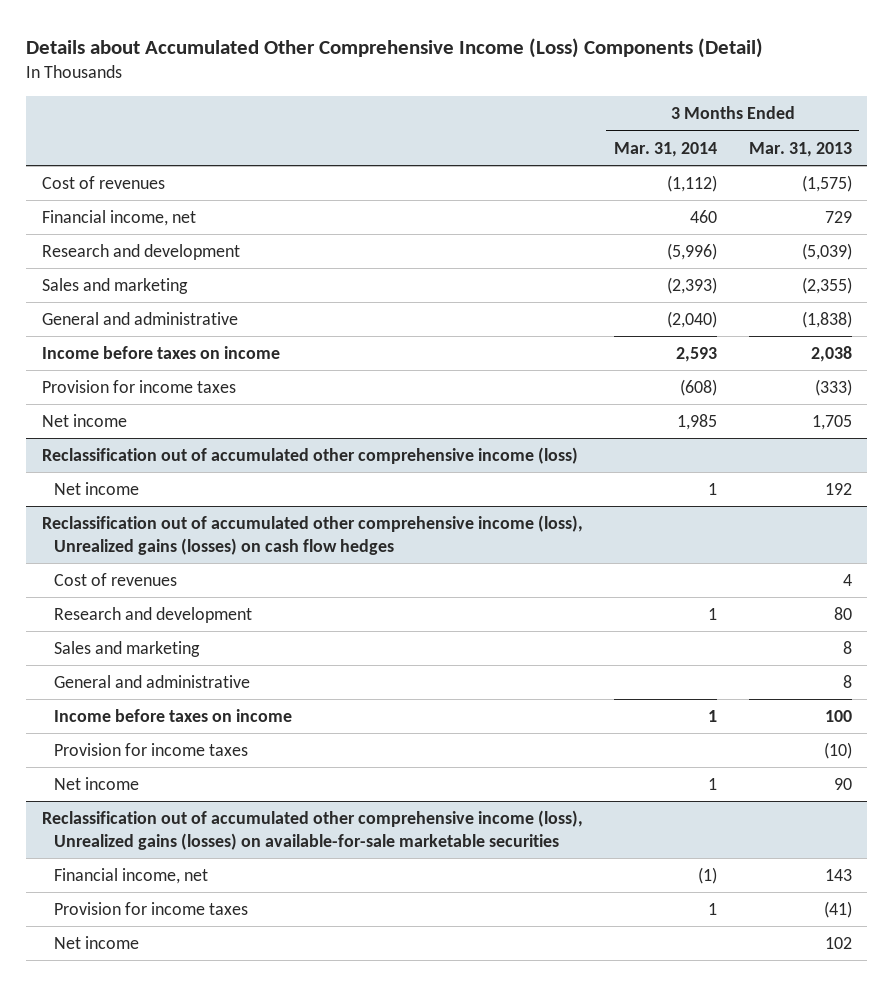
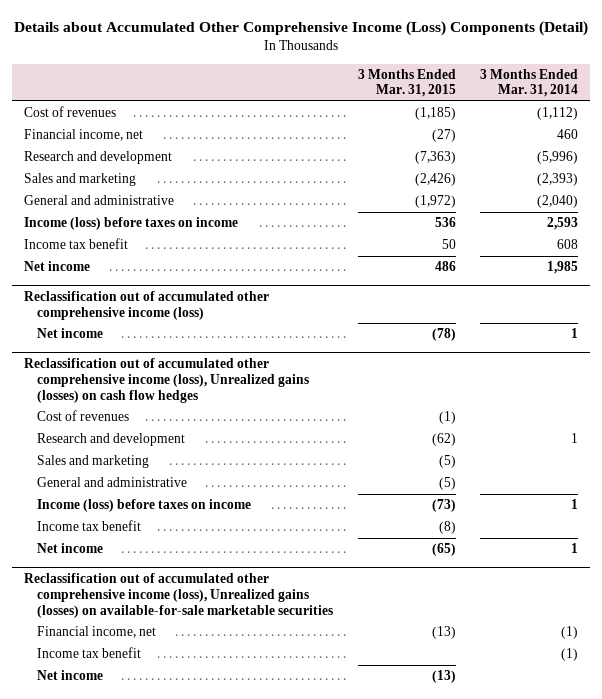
- | 3 Months Ended Mar. 31, 2014 | 3 Months Ended Mar. 31, 2013
+ | 3 Months Ended Mar. 31, 2015 | 3 Months Ended Mar. 31, 2014
- Income before taxes on income | 2,593 | 2,038
- Provision for income taxes | (608) | (333)
+ Income (loss) before taxes on income | 536 | 2,593
+ Income tax benefit | 50 | 608
@ Reclassification out of accumulated other comprehensive income (loss), Unrealized gains (losses) on cash flow hedges
- Income before taxes on income | 1 | 100
- Provision for income taxes | | (10)
+ Income (loss) before taxes on income | (73) | 1
+ Income tax benefit | (8) |
@ Reclassification out of accumulated other comprehensive income (loss), Unrealized gains (losses) on available-for-sale marketable securities
- Provision for income taxes | 1 | (41)
+ Income tax benefit | | (1)

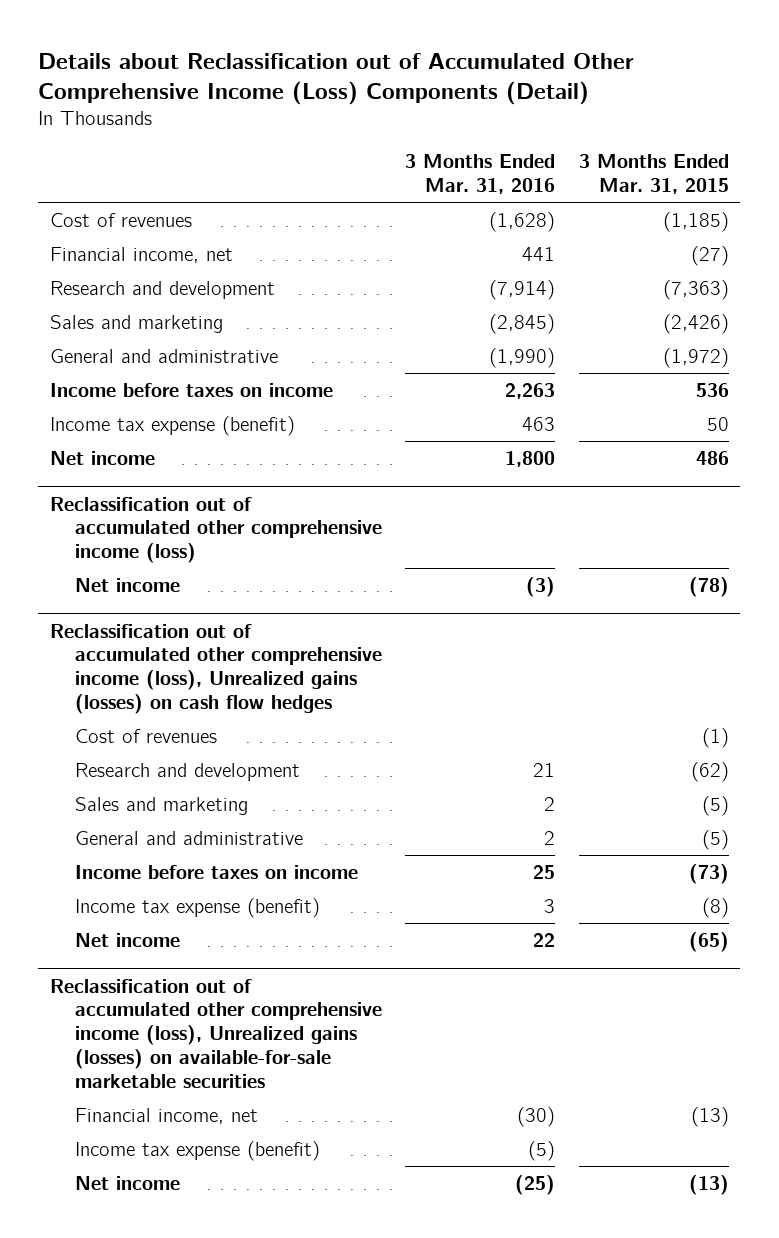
- Details about Accumulated Other Comprehensive Income (Loss) Components (Detail)
+ Details about Reclassification out of Accumulated Other Comprehensive Income (Loss) Components (Detail)
- | 3 Months Ended Mar. 31, 2015 | 3 Months Ended Mar. 31, 2014
+ | 3 Months Ended Mar. 31, 2016 | 3 Months Ended Mar. 31, 2015
- Income (loss) before taxes on income | 536 | 2,593
- Income tax benefit | 50 | 608
+ Income before taxes on income | 2,263 | 536
+ Income tax expense (benefit) | 463 | 50
@ Reclassification out of accumulated other comprehensive income (loss), Unrealized gains (losses) on cash flow hedges
- Income (loss) before taxes on income | (73) | 1
- Income tax benefit | (8) |
+ Income before taxes on income | 25 | (73)
+ Income tax expense (benefit) | 3 | (8)
@ Reclassification out of accumulated other comprehensive income (loss), Unrealized gains (losses) on available-for-sale marketable securities
- Income tax benefit | | (1)
+ Income tax expense (benefit) | (5) |

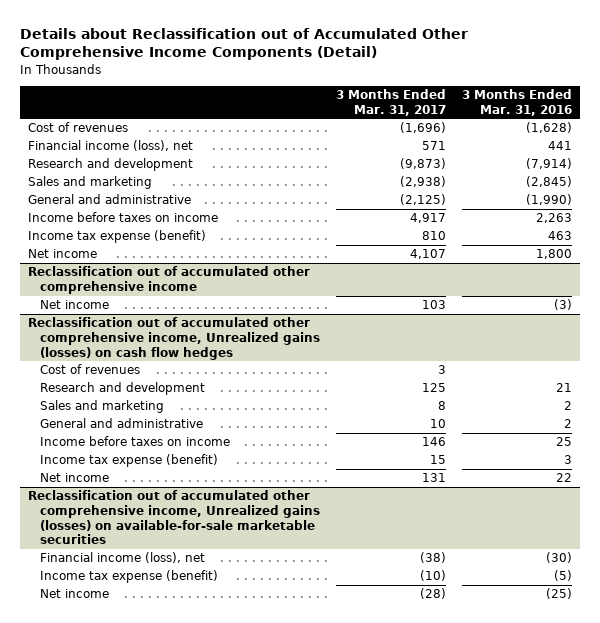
- Details about Reclassification out of Accumulated Other Comprehensive Income (Loss) Components (Detail)
+ Details about Reclassification out of Accumulated Other Comprehensive Income Components (Detail)
- | 3 Months Ended Mar. 31, 2016 | 3 Months Ended Mar. 31, 2015
+ | 3 Months Ended Mar. 31, 2017 | 3 Months Ended Mar. 31, 2016
- Financial income, net | 441 | (27)
+ Financial income (loss), net | 571 | 441
- Reclassification out of accumulated other comprehensive income (loss)
+ Reclassification out of accumulated other comprehensive income
- Reclassification out of accumulated other comprehensive income (loss), Unrealized gains (losses) on cash flow hedges
+ Reclassification out of accumulated other comprehensive income, Unrealized gains (losses) on cash flow hedges
- Reclassification out of accumulated other comprehensive income (loss), Unrealized gains (losses) on available-for-sale marketable securities
- Financial income, net | (30) | (13)
+ Reclassification out of accumulated other comprehensive income, Unrealized gains (losses) on available-for-sale marketable securities
+ Financial income (loss), net | (38) | (30)

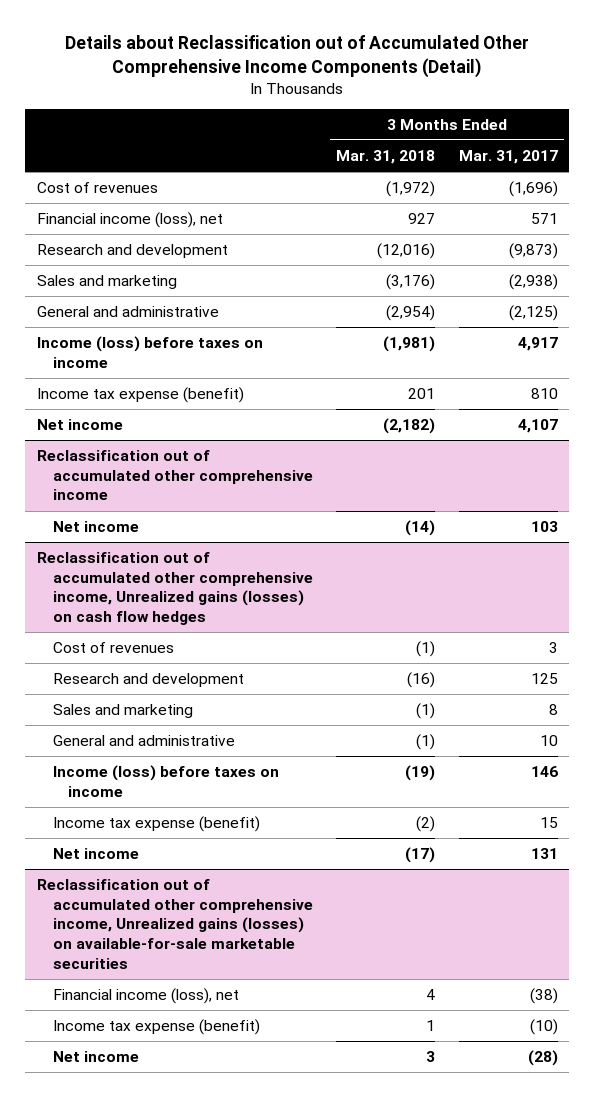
- | 3 Months Ended Mar. 31, 2017 | 3 Months Ended Mar. 31, 2016
+ | 3 Months Ended Mar. 31, 2018 | 3 Months Ended Mar. 31, 2017
- Income before taxes on income | 4,917 | 2,263
+ Income (loss) before taxes on income | (1,981) | 4,917
@ Reclassification out of accumulated other comprehensive income, Unrealized gains (losses) on cash flow hedges
- Income before taxes on income | 146 | 25
+ Income (loss) before taxes on income | (19) | 146

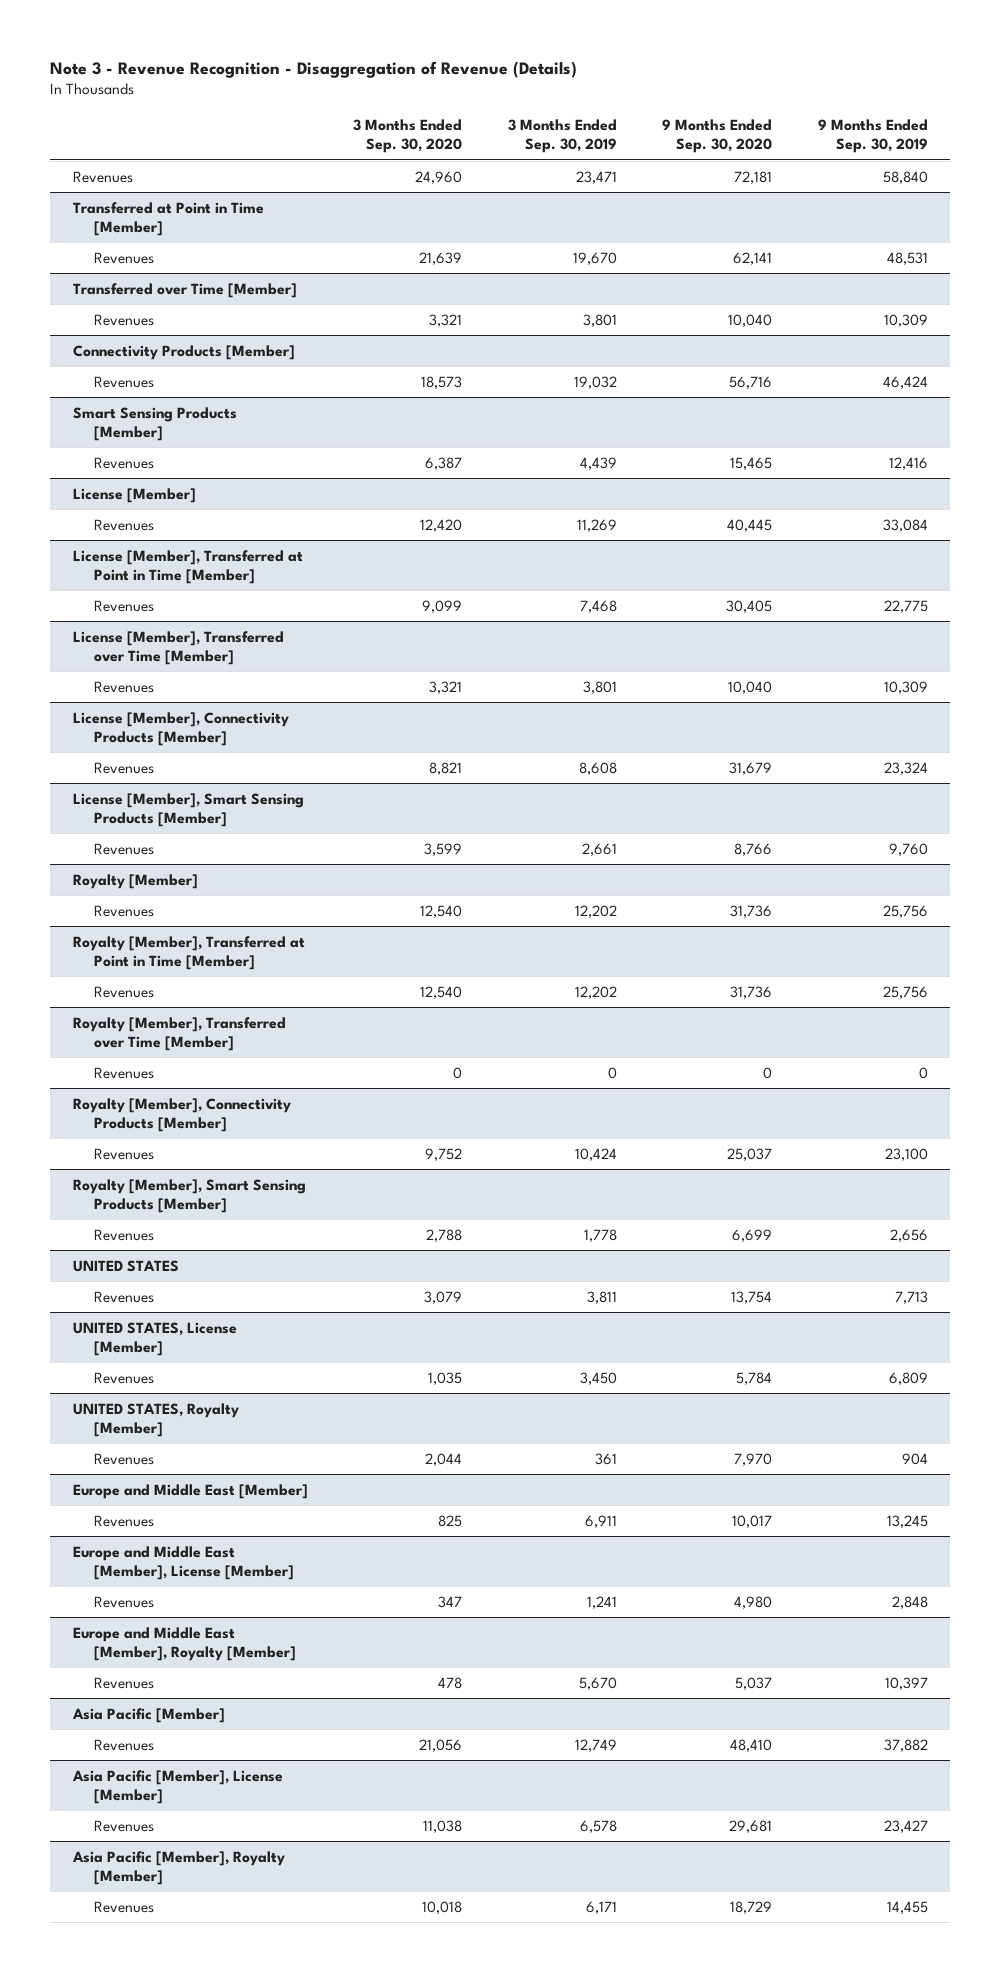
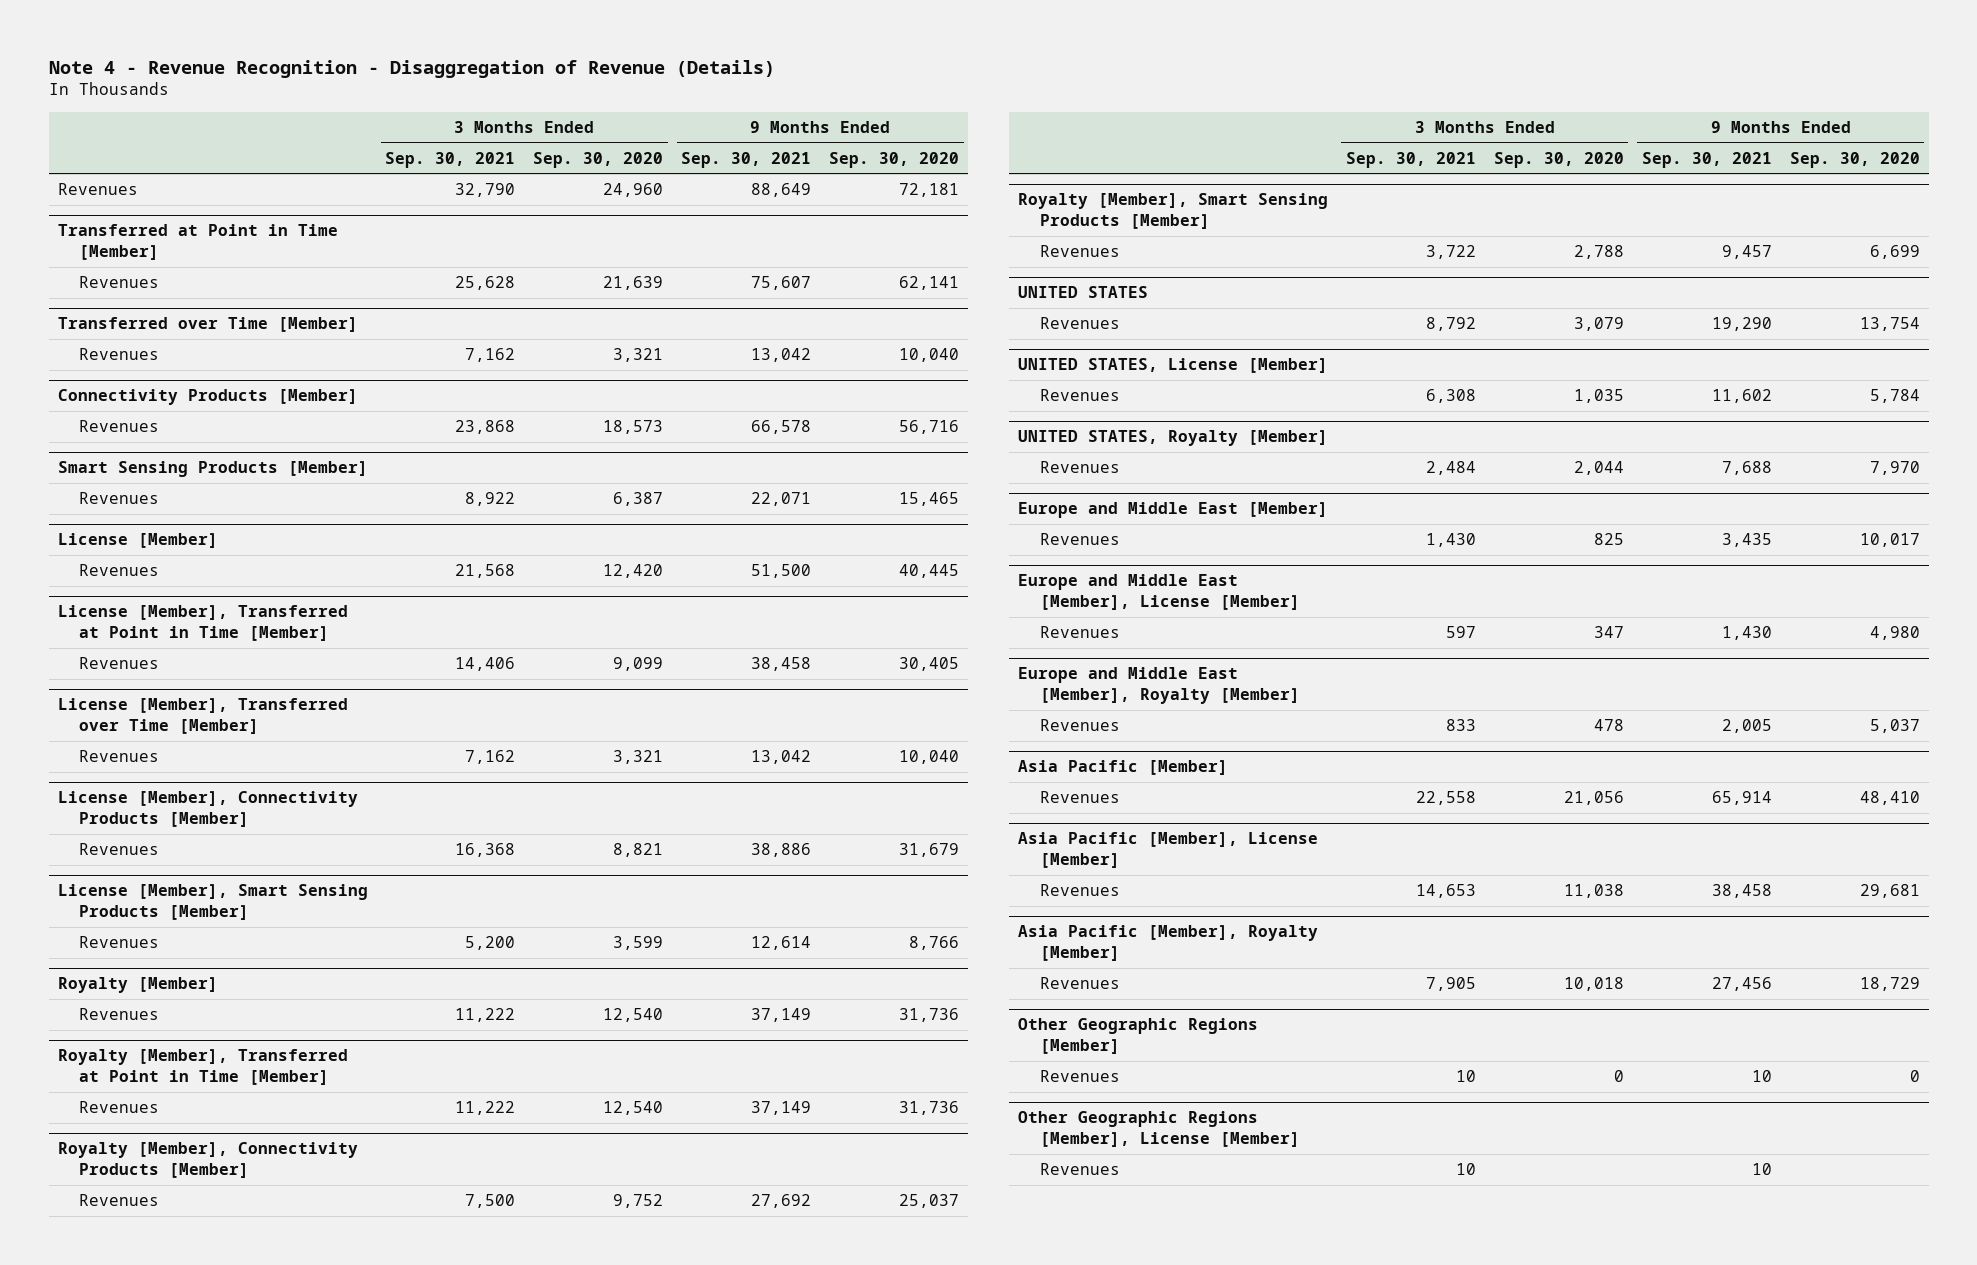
- Note 3 - Revenue Recognition - Disaggregation of Revenue (Details)
+ Note 4 - Revenue Recognition - Disaggregation of Revenue (Details)
- | 3 Months Ended Sep. 30, 2020 | 3 Months Ended Sep. 30, 2019 | 9 Months Ended Sep. 30, 2020 | 9 Months Ended Sep. 30, 2019
+ | 3 Months Ended Sep. 30, 2021 | 3 Months Ended Sep. 30, 2020 | 9 Months Ended Sep. 30, 2021 | 9 Months Ended Sep. 30, 2020
- Royalty [Member], Transferred over Time [Member]
- Revenues | 0 | 0 | 0 | 0
+ Other Geographic Regions [Member]
+ Revenues | 10 | 0 | 10 | 0
+ Other Geographic Regions [Member], License [Member]
+ Revenues | 10 | | 10 |

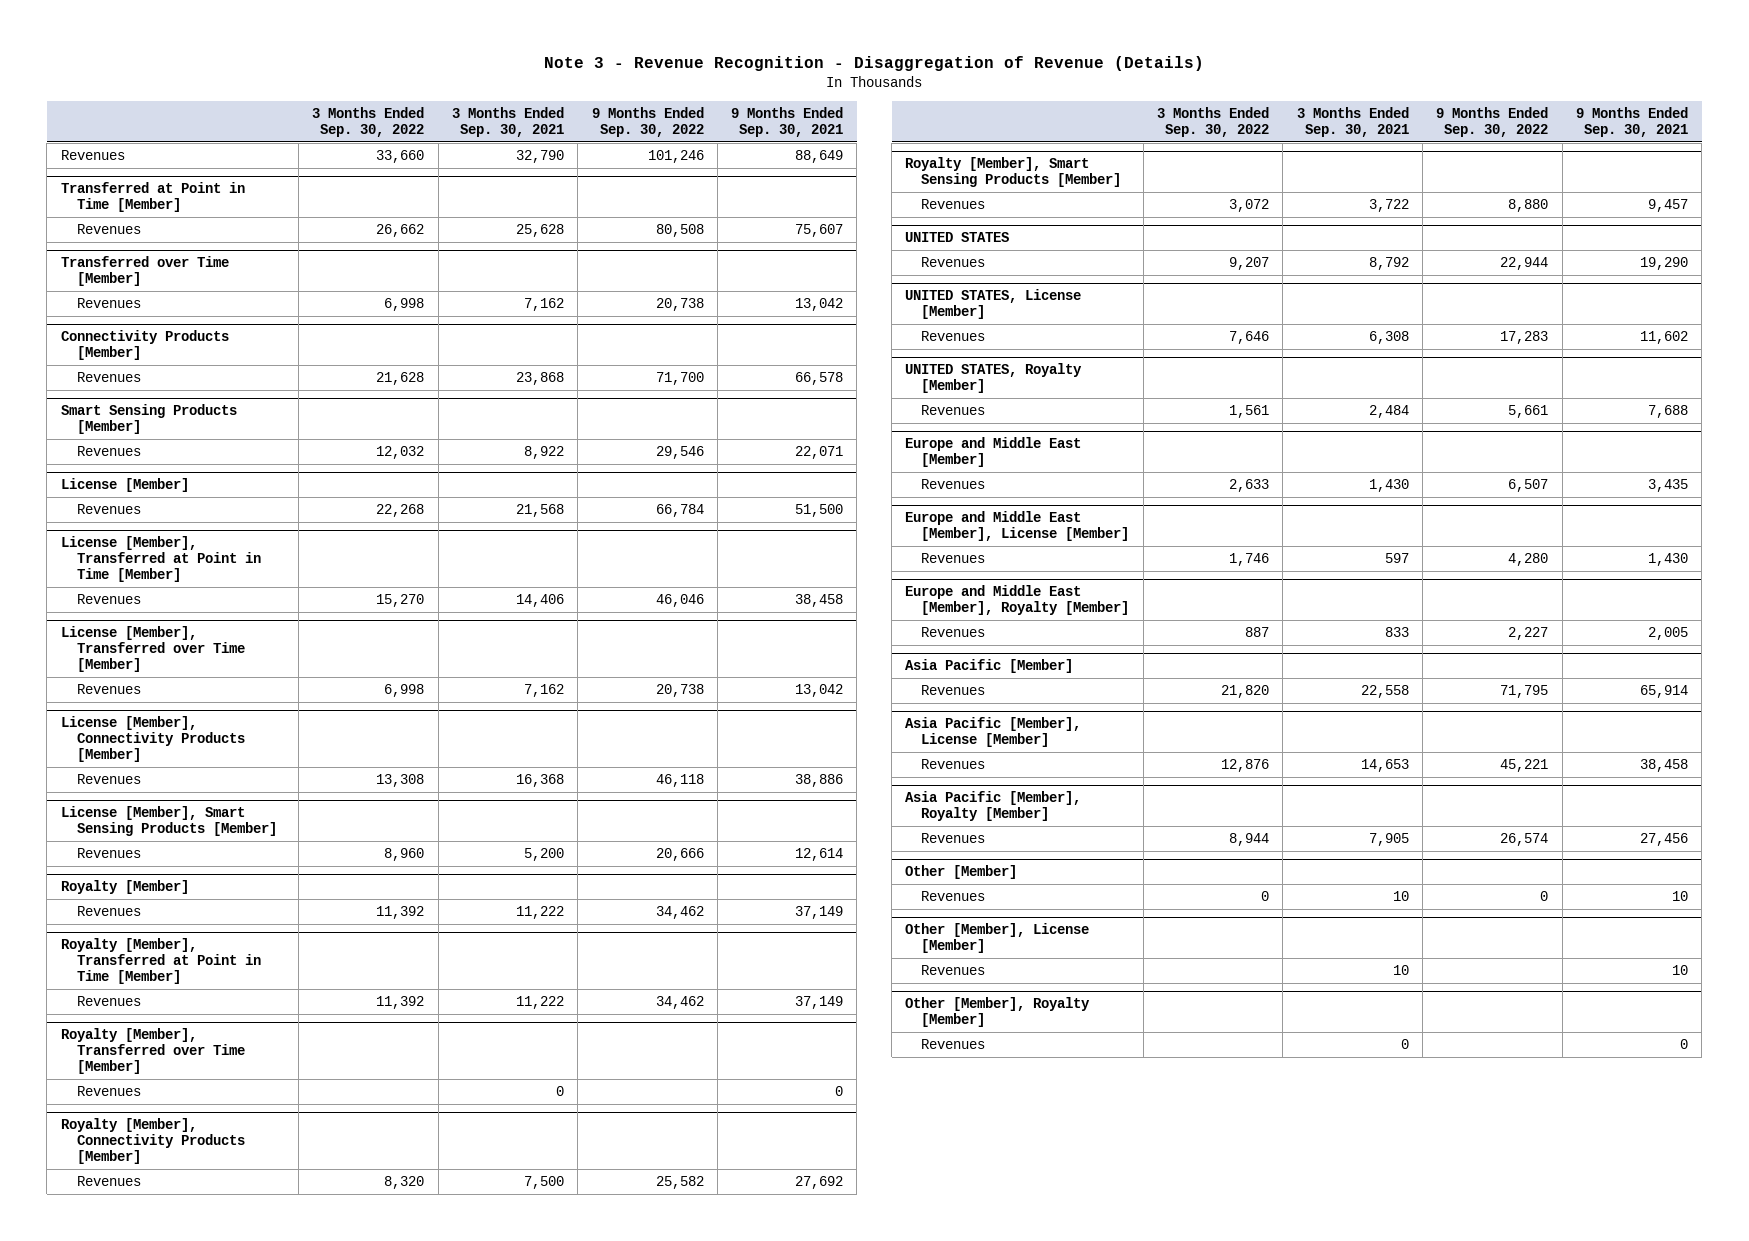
- Note 4 - Revenue Recognition - Disaggregation of Revenue (Details)
+ Note 3 - Revenue Recognition - Disaggregation of Revenue (Details)
- | 3 Months Ended Sep. 30, 2021 | 3 Months Ended Sep. 30, 2020 | 9 Months Ended Sep. 30, 2021 | 9 Months Ended Sep. 30, 2020
+ | 3 Months Ended Sep. 30, 2022 | 3 Months Ended Sep. 30, 2021 | 9 Months Ended Sep. 30, 2022 | 9 Months Ended Sep. 30, 2021
+ Royalty [Member], Transferred over Time [Member]
+ Revenues | | 0 | | 0
- Other Geographic Regions [Member]
+ Other [Member]
- Other Geographic Regions [Member], License [Member]
+ Other [Member], License [Member]
+ Other [Member], Royalty [Member]
+ Revenues | | 0 | | 0

